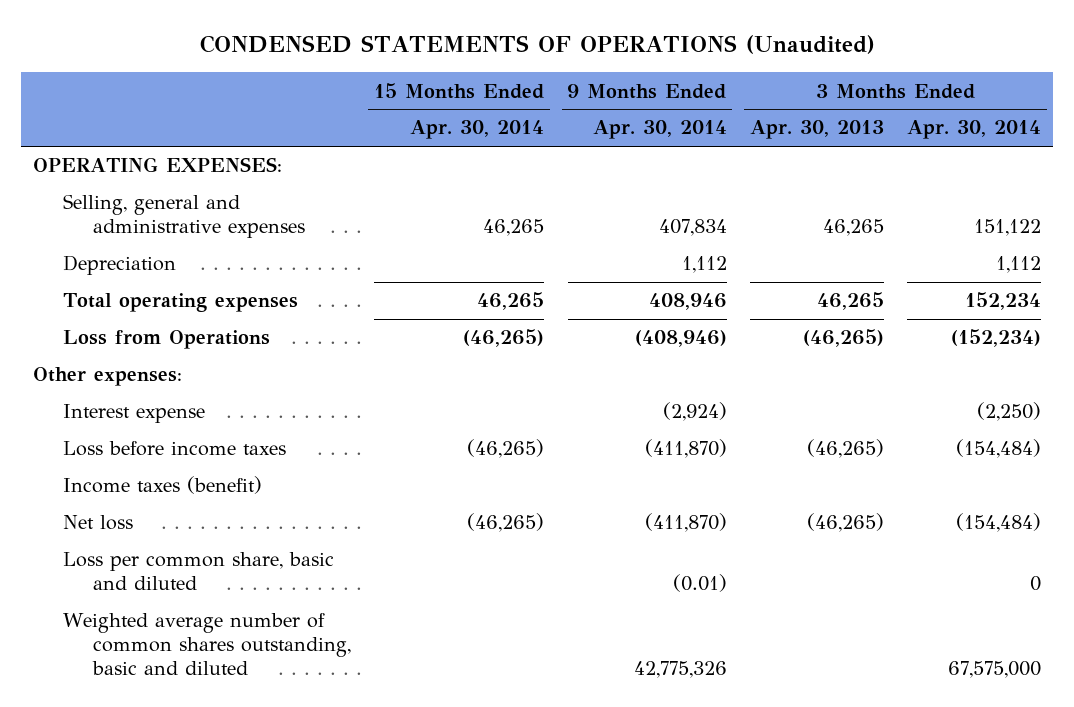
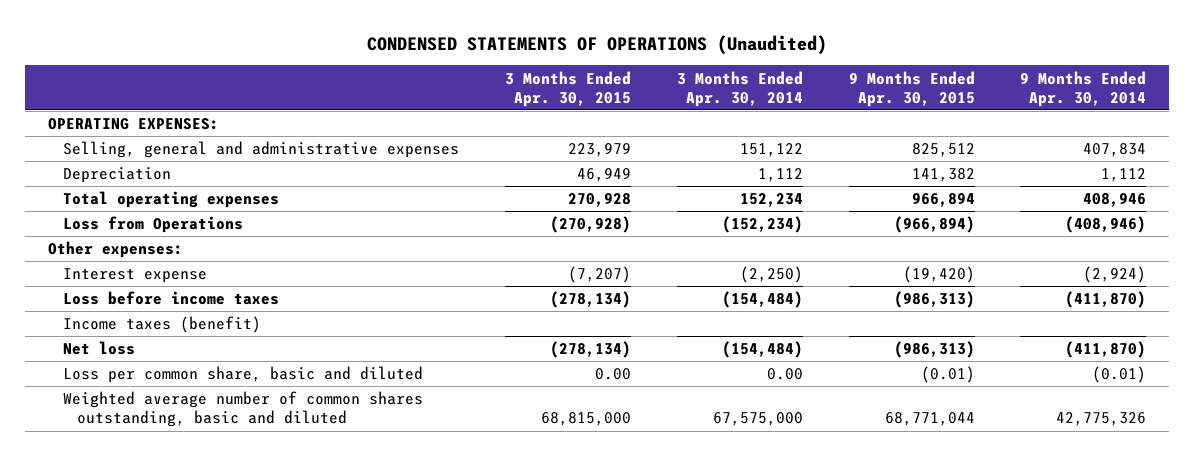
- | 15 Months Ended Apr. 30, 2014 | 9 Months Ended Apr. 30, 2014 | 3 Months Ended Apr. 30, 2013 | 3 Months Ended Apr. 30, 2014
+ | 3 Months Ended Apr. 30, 2015 | 3 Months Ended Apr. 30, 2014 | 9 Months Ended Apr. 30, 2015 | 9 Months Ended Apr. 30, 2014
- Loss per common share, basic and diluted | | (0.01) | | 0
+ Loss per common share, basic and diluted | 0.00 | 0.00 | (0.01) | (0.01)

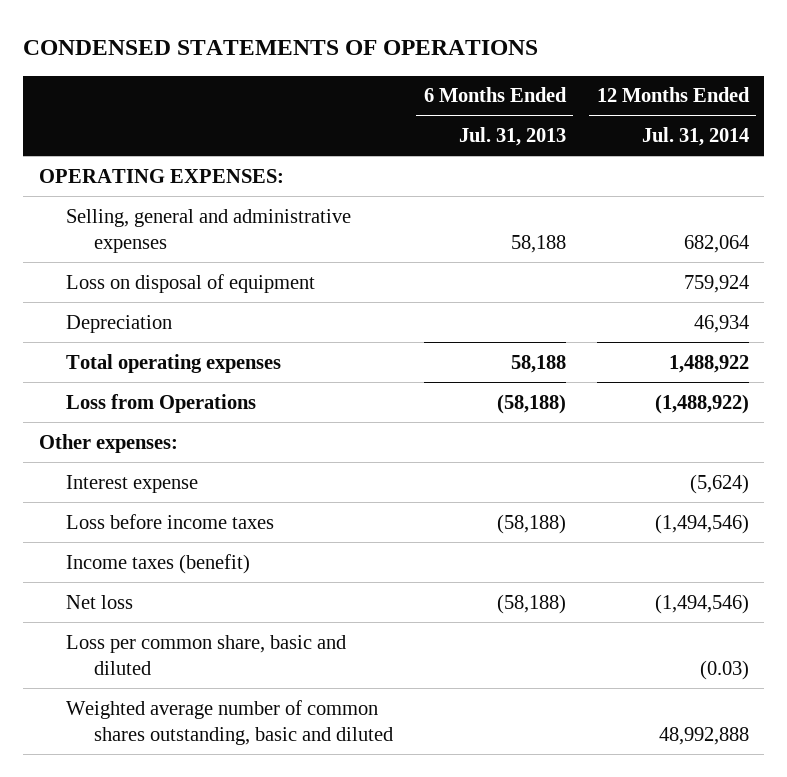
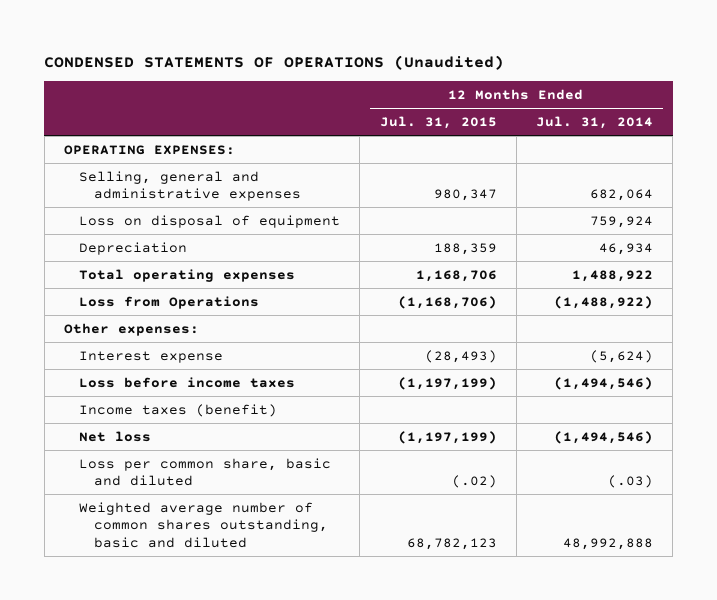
- CONDENSED STATEMENTS OF OPERATIONS
+ CONDENSED STATEMENTS OF OPERATIONS (Unaudited)
- | 6 Months Ended Jul. 31, 2013 | 12 Months Ended Jul. 31, 2014
+ | 12 Months Ended Jul. 31, 2015 | 12 Months Ended Jul. 31, 2014
- Loss per common share, basic and diluted | | (0.03)
+ Loss per common share, basic and diluted | (.02) | (.03)

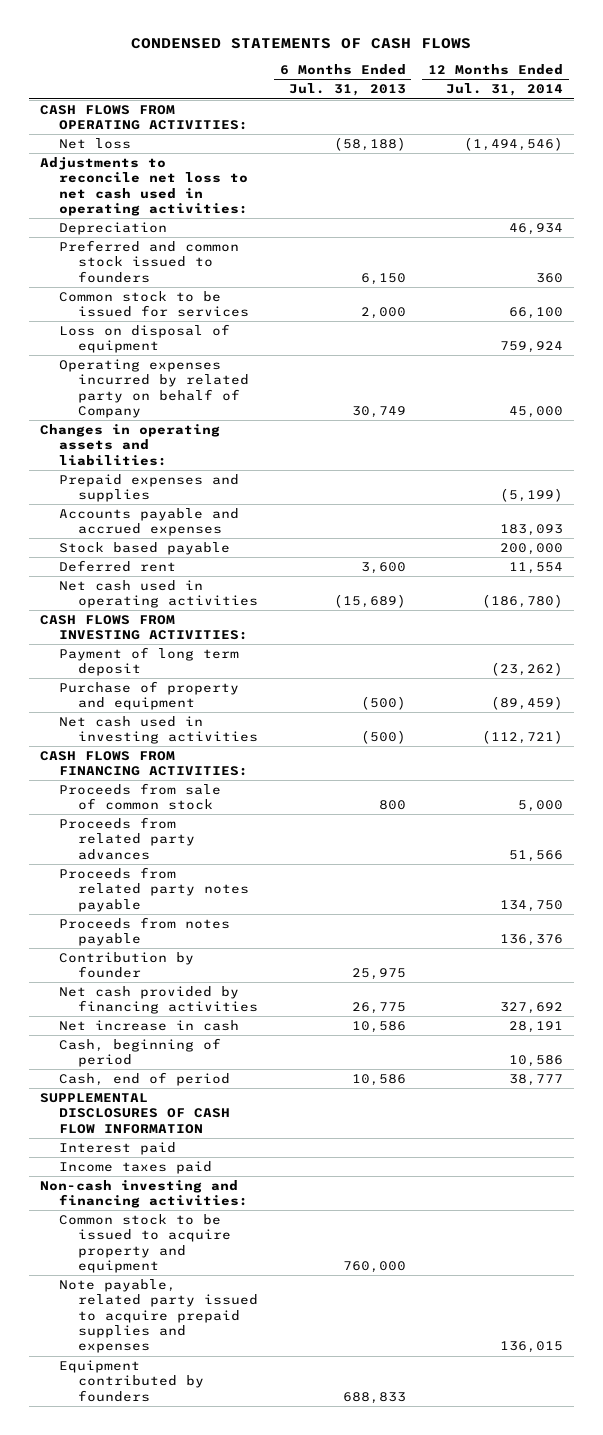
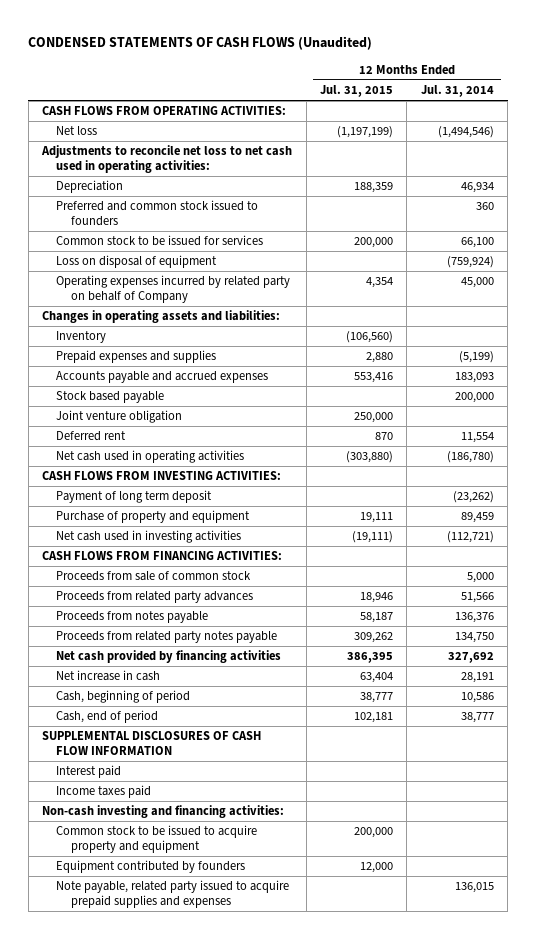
- CONDENSED STATEMENTS OF CASH FLOWS
+ CONDENSED STATEMENTS OF CASH FLOWS (Unaudited)
- | 6 Months Ended Jul. 31, 2013 | 12 Months Ended Jul. 31, 2014
+ | 12 Months Ended Jul. 31, 2015 | 12 Months Ended Jul. 31, 2014
- Loss on disposal of equipment | | 759,924
+ Loss on disposal of equipment | | (759,924)
+ Inventory | (106,560) |
+ Joint venture obligation | 250,000 |
- Purchase of property and equipment | (500) | (89,459)
+ Purchase of property and equipment | 19,111 | 89,459
- Contribution by founder | 25,975 |
moved down: Proceeds from related party notes payable | 309,262 | 134,750
moved down: Note payable, related party issued to acquire prepaid supplies and expenses | | 136,015

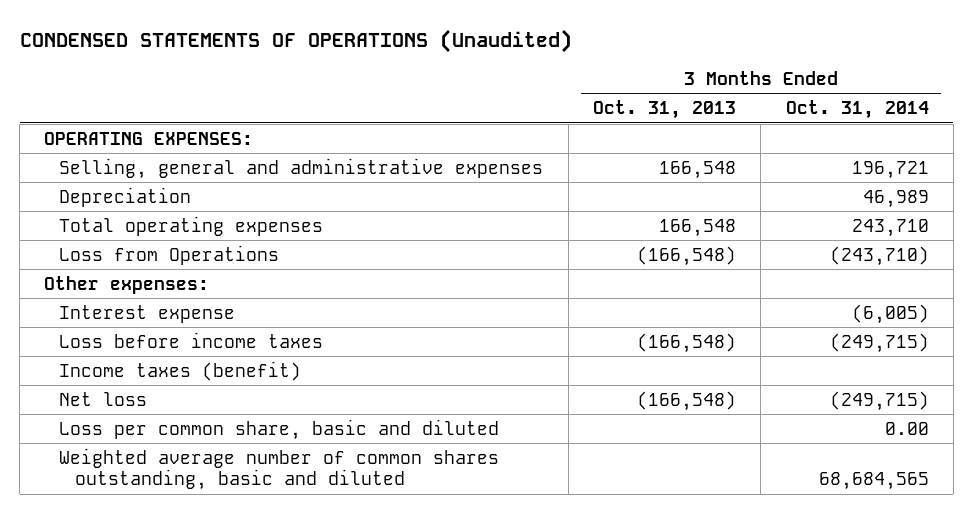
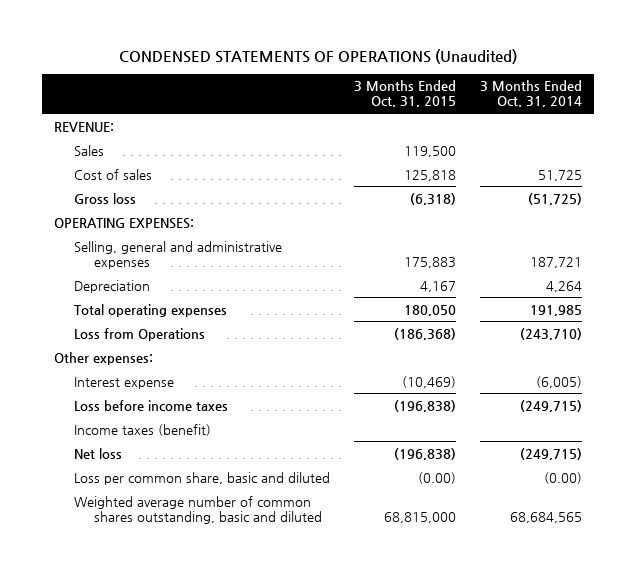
- | 3 Months Ended Oct. 31, 2013 | 3 Months Ended Oct. 31, 2014
+ | 3 Months Ended Oct. 31, 2015 | 3 Months Ended Oct. 31, 2014
+ REVENUE:
+ Sales | 119,500 |
+ Cost of sales | 125,818 | 51,725
+ Gross loss | (6,318) | (51,725)
- Selling, general and administrative expenses | 166,548 | 196,721
- Depreciation | | 46,989
- Total operating expenses | 166,548 | 243,710
+ Selling, general and administrative expenses | 175,883 | 187,721
+ Depreciation | 4,167 | 4,264
+ Total operating expenses | 180,050 | 191,985
- Loss per common share, basic and diluted | | 0.00
+ Loss per common share, basic and diluted | (0.00) | (0.00)

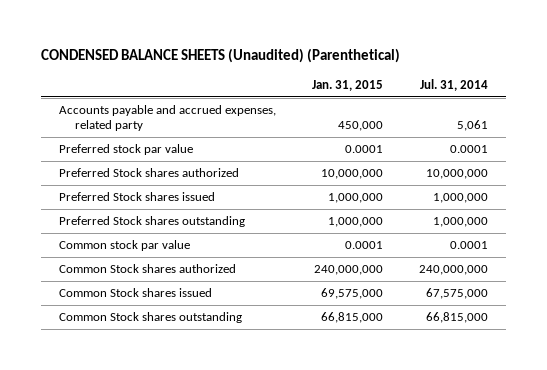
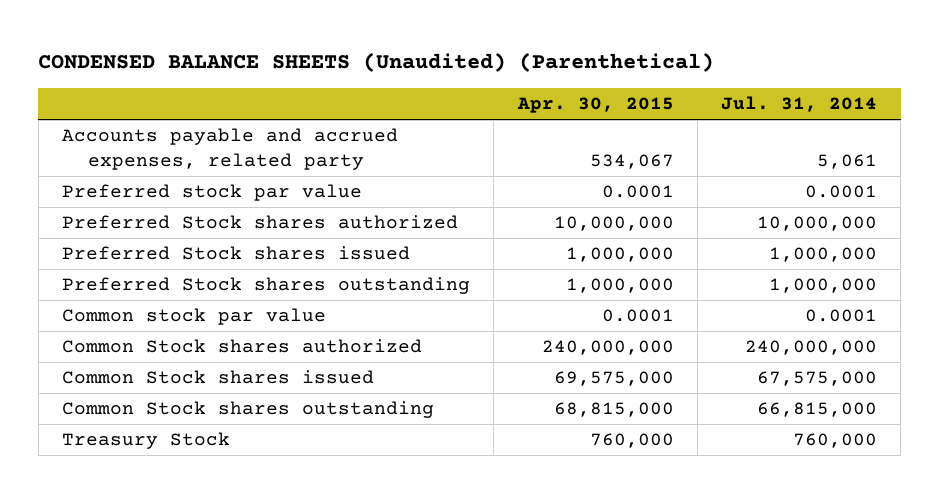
- | Jan. 31, 2015 | Jul. 31, 2014
+ | Apr. 30, 2015 | Jul. 31, 2014
+ Treasury Stock | 760,000 | 760,000

